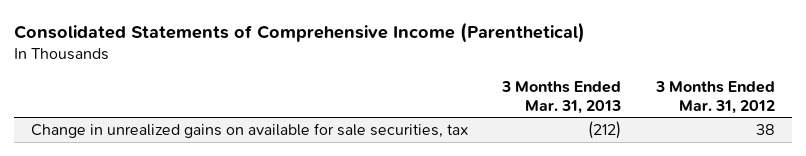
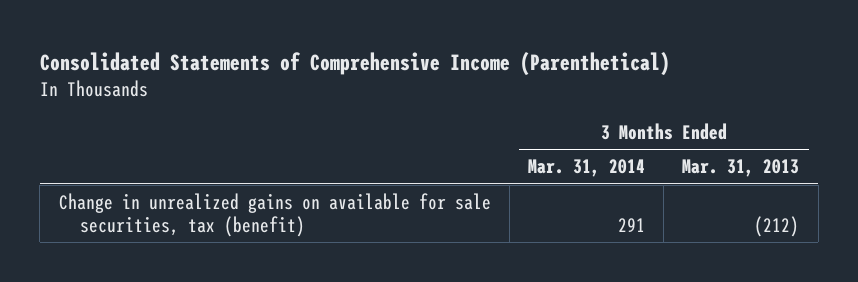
- | 3 Months Ended Mar. 31, 2013 | 3 Months Ended Mar. 31, 2012
+ | 3 Months Ended Mar. 31, 2014 | 3 Months Ended Mar. 31, 2013
- Change in unrealized gains on available for sale securities, tax | (212) | 38
+ Change in unrealized gains on available for sale securities, tax (benefit) | 291 | (212)

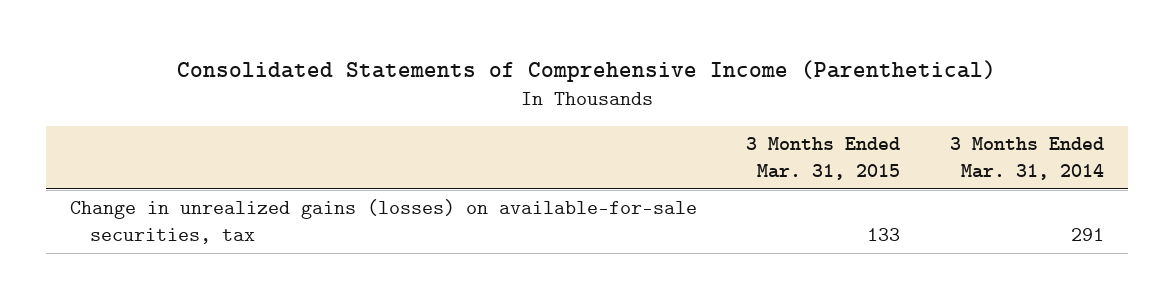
- | 3 Months Ended Mar. 31, 2014 | 3 Months Ended Mar. 31, 2013
+ | 3 Months Ended Mar. 31, 2015 | 3 Months Ended Mar. 31, 2014
- Change in unrealized gains on available for sale securities, tax (benefit) | 291 | (212)
+ Change in unrealized gains (losses) on available-for-sale securities, tax | 133 | 291

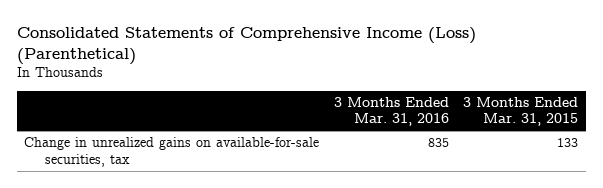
- Consolidated Statements of Comprehensive Income (Parenthetical)
+ Consolidated Statements of Comprehensive Income (Loss) (Parenthetical)
- | 3 Months Ended Mar. 31, 2015 | 3 Months Ended Mar. 31, 2014
+ | 3 Months Ended Mar. 31, 2016 | 3 Months Ended Mar. 31, 2015
- Change in unrealized gains (losses) on available-for-sale securities, tax | 133 | 291
+ Change in unrealized gains on available-for-sale securities, tax | 835 | 133

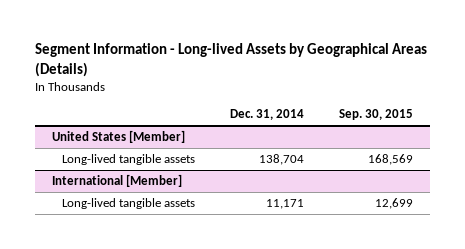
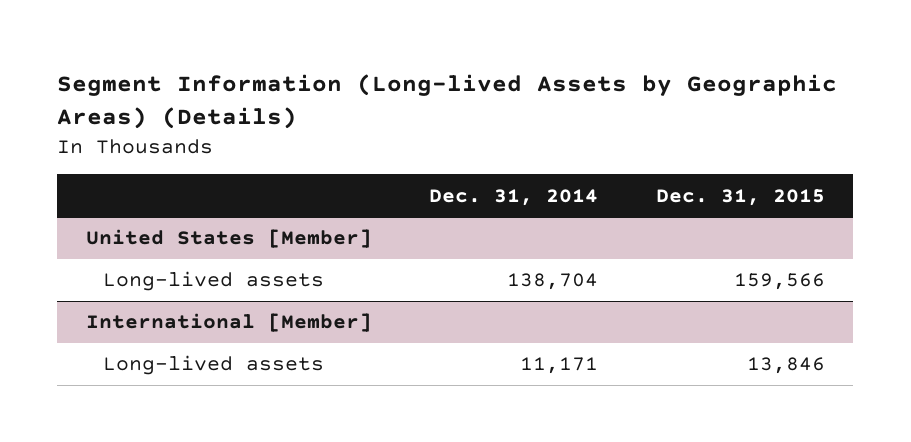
- Segment Information - Long-lived Assets by Geographical Areas (Details)
+ Segment Information (Long-lived Assets by Geographic Areas) (Details)
- | Dec. 31, 2014 | Sep. 30, 2015
+ | Dec. 31, 2014 | Dec. 31, 2015
@ United States [Member]
- Long-lived tangible assets | 138,704 | 168,569
+ Long-lived assets | 138,704 | 159,566
@ International [Member]
- Long-lived tangible assets | 11,171 | 12,699
+ Long-lived assets | 11,171 | 13,846

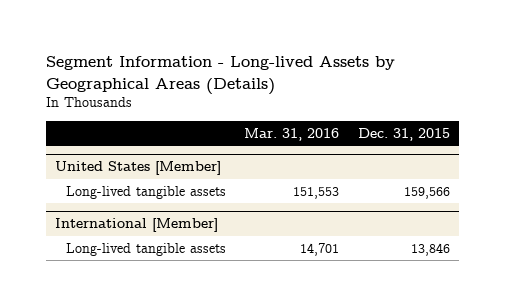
- Segment Information (Long-lived Assets by Geographic Areas) (Details)
+ Segment Information - Long-lived Assets by Geographical Areas (Details)
- | Dec. 31, 2014 | Dec. 31, 2015
+ | Mar. 31, 2016 | Dec. 31, 2015
@ United States [Member]
- Long-lived assets | 138,704 | 159,566
+ Long-lived tangible assets | 151,553 | 159,566
@ International [Member]
- Long-lived assets | 11,171 | 13,846
+ Long-lived tangible assets | 14,701 | 13,846

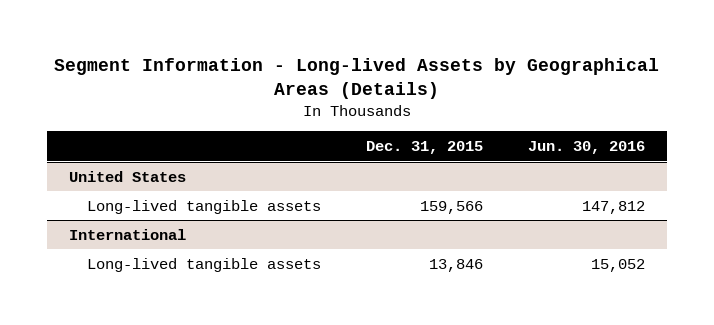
- | Mar. 31, 2016 | Dec. 31, 2015
+ | Dec. 31, 2015 | Jun. 30, 2016
- United States [Member]
+ United States
- International [Member]
+ International

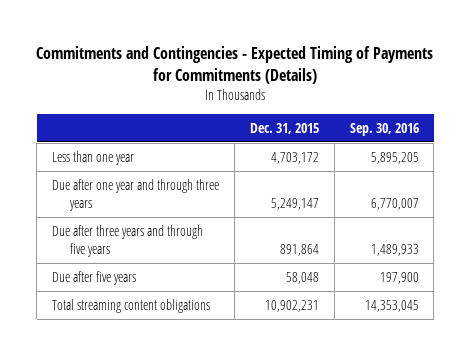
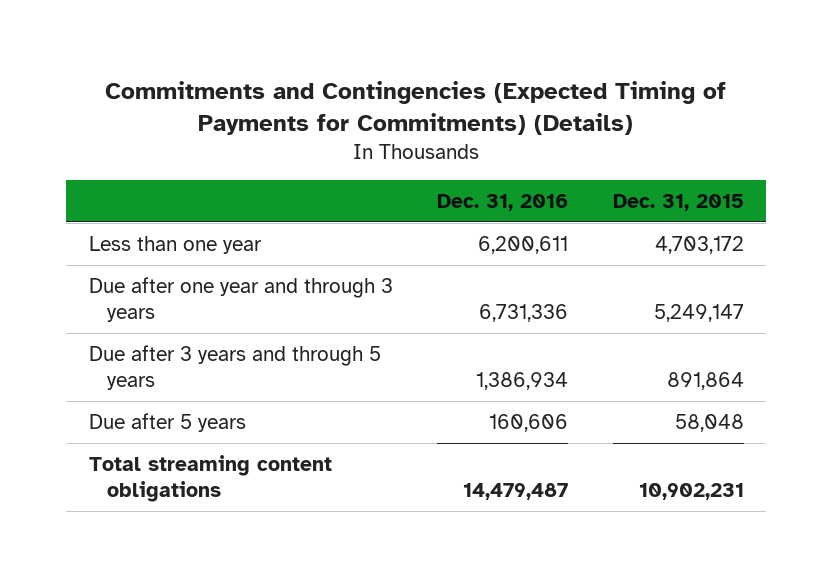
- Commitments and Contingencies - Expected Timing of Payments for Commitments (Details)
+ Commitments and Contingencies (Expected Timing of Payments for Commitments) (Details)
- | Dec. 31, 2015 | Sep. 30, 2016
+ | Dec. 31, 2016 | Dec. 31, 2015
- Due after one year and through three years | 5,249,147 | 6,770,007
- Due after three years and through five years | 891,864 | 1,489,933
- Due after five years | 58,048 | 197,900
+ Due after one year and through 3 years | 6,731,336 | 5,249,147
+ Due after 3 years and through 5 years | 1,386,934 | 891,864
+ Due after 5 years | 160,606 | 58,048

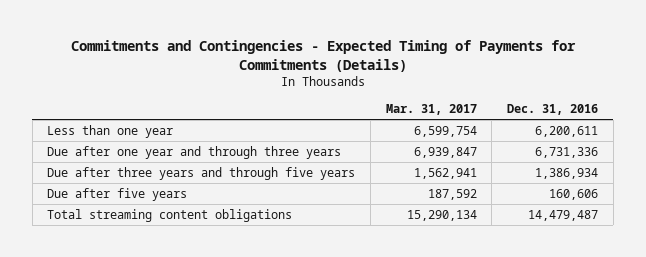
- Commitments and Contingencies (Expected Timing of Payments for Commitments) (Details)
+ Commitments and Contingencies - Expected Timing of Payments for Commitments (Details)
- | Dec. 31, 2016 | Dec. 31, 2015
+ | Mar. 31, 2017 | Dec. 31, 2016
- Due after one year and through 3 years | 6,731,336 | 5,249,147
- Due after 3 years and through 5 years | 1,386,934 | 891,864
- Due after 5 years | 160,606 | 58,048
+ Due after one year and through three years | 6,939,847 | 6,731,336
+ Due after three years and through five years | 1,562,941 | 1,386,934
+ Due after five years | 187,592 | 160,606

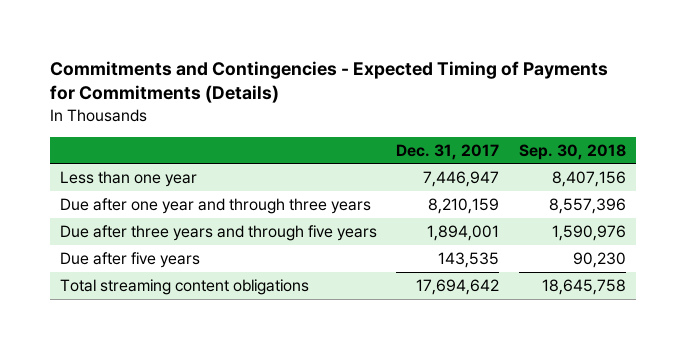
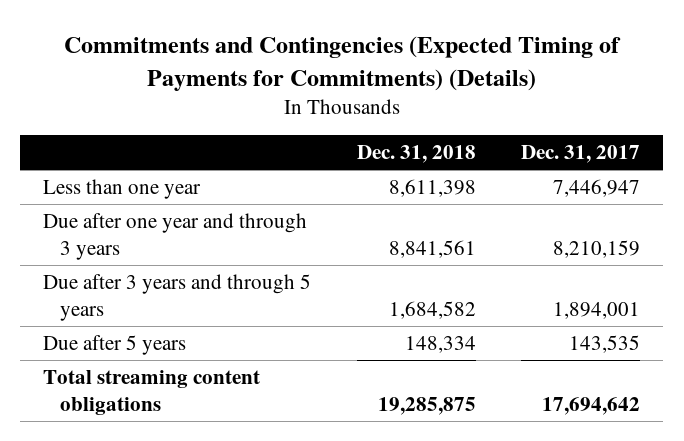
- Commitments and Contingencies - Expected Timing of Payments for Commitments (Details)
+ Commitments and Contingencies (Expected Timing of Payments for Commitments) (Details)
- | Dec. 31, 2017 | Sep. 30, 2018
+ | Dec. 31, 2018 | Dec. 31, 2017
- Due after one year and through three years | 8,210,159 | 8,557,396
- Due after three years and through five years | 1,894,001 | 1,590,976
- Due after five years | 143,535 | 90,230
+ Due after one year and through 3 years | 8,841,561 | 8,210,159
+ Due after 3 years and through 5 years | 1,684,582 | 1,894,001
+ Due after 5 years | 148,334 | 143,535

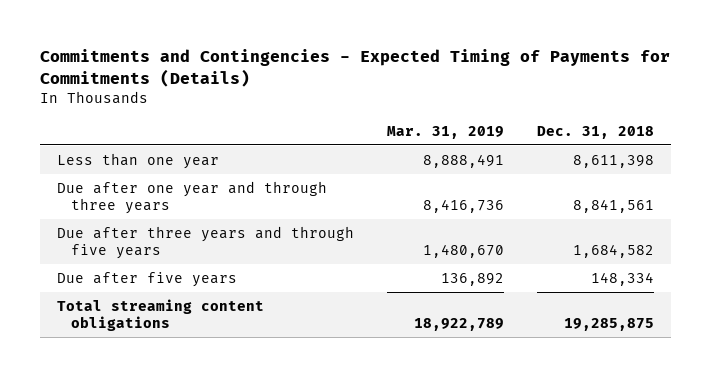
- Commitments and Contingencies (Expected Timing of Payments for Commitments) (Details)
+ Commitments and Contingencies - Expected Timing of Payments for Commitments (Details)
- | Dec. 31, 2018 | Dec. 31, 2017
+ | Mar. 31, 2019 | Dec. 31, 2018
- Due after one year and through 3 years | 8,841,561 | 8,210,159
- Due after 3 years and through 5 years | 1,684,582 | 1,894,001
- Due after 5 years | 148,334 | 143,535
+ Due after one year and through three years | 8,416,736 | 8,841,561
+ Due after three years and through five years | 1,480,670 | 1,684,582
+ Due after five years | 136,892 | 148,334

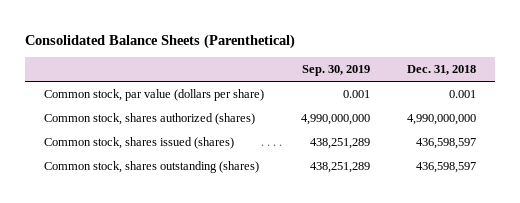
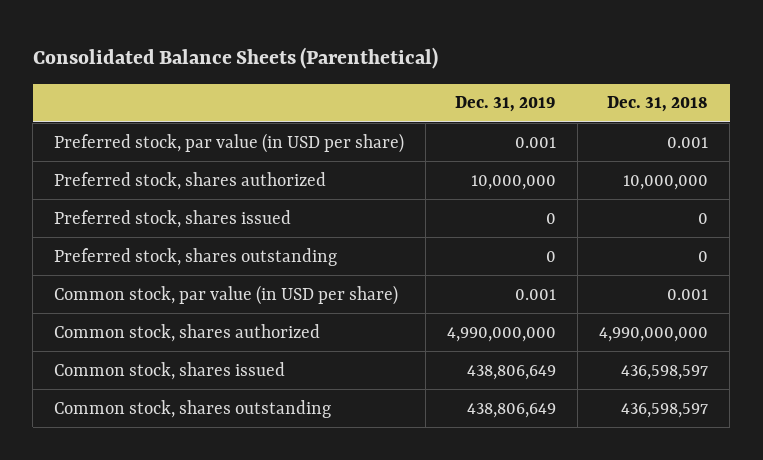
- | Sep. 30, 2019 | Dec. 31, 2018
+ | Dec. 31, 2019 | Dec. 31, 2018
- Common stock, par value (dollars per share) | 0.001 | 0.001
- Common stock, shares authorized (shares) | 4,990,000,000 | 4,990,000,000
- Common stock, shares issued (shares) | 438,251,289 | 436,598,597
- Common stock, shares outstanding (shares) | 438,251,289 | 436,598,597
+ Preferred stock, par value (in USD per share) | 0.001 | 0.001
+ Preferred stock, shares authorized | 10,000,000 | 10,000,000
+ Preferred stock, shares issued | 0 | 0
+ Preferred stock, shares outstanding | 0 | 0
+ Common stock, par value (in USD per share) | 0.001 | 0.001
+ Common stock, shares authorized | 4,990,000,000 | 4,990,000,000
+ Common stock, shares issued | 438,806,649 | 436,598,597
+ Common stock, shares outstanding | 438,806,649 | 436,598,597

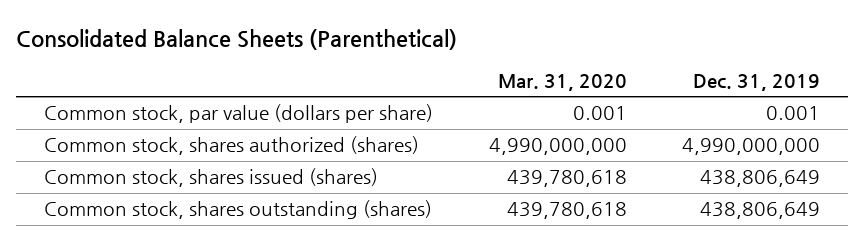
- | Dec. 31, 2019 | Dec. 31, 2018
+ | Mar. 31, 2020 | Dec. 31, 2019
- Preferred stock, par value (in USD per share) | 0.001 | 0.001
- Preferred stock, shares authorized | 10,000,000 | 10,000,000
- Preferred stock, shares issued | 0 | 0
- Preferred stock, shares outstanding | 0 | 0
- Common stock, par value (in USD per share) | 0.001 | 0.001
- Common stock, shares authorized | 4,990,000,000 | 4,990,000,000
- Common stock, shares issued | 438,806,649 | 436,598,597
- Common stock, shares outstanding | 438,806,649 | 436,598,597
+ Common stock, par value (dollars per share) | 0.001 | 0.001
+ Common stock, shares authorized (shares) | 4,990,000,000 | 4,990,000,000
+ Common stock, shares issued (shares) | 439,780,618 | 438,806,649
+ Common stock, shares outstanding (shares) | 439,780,618 | 438,806,649

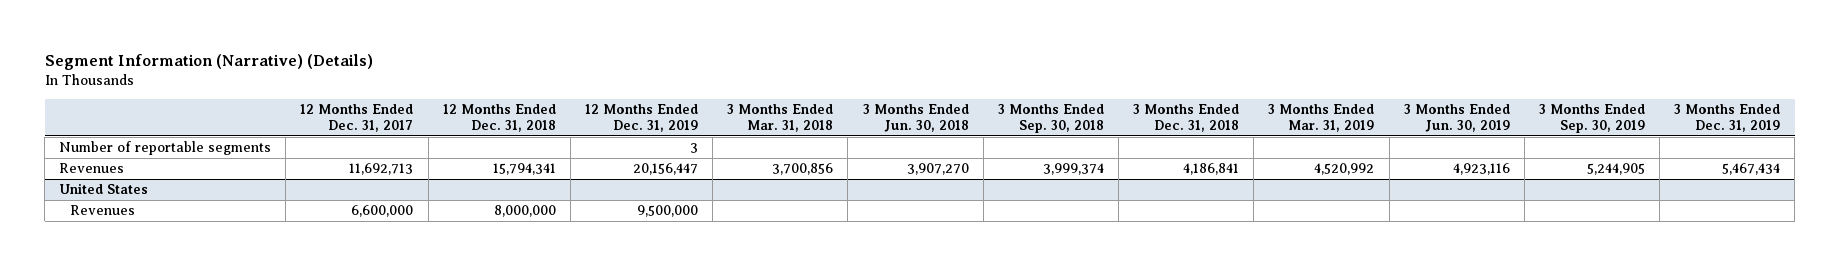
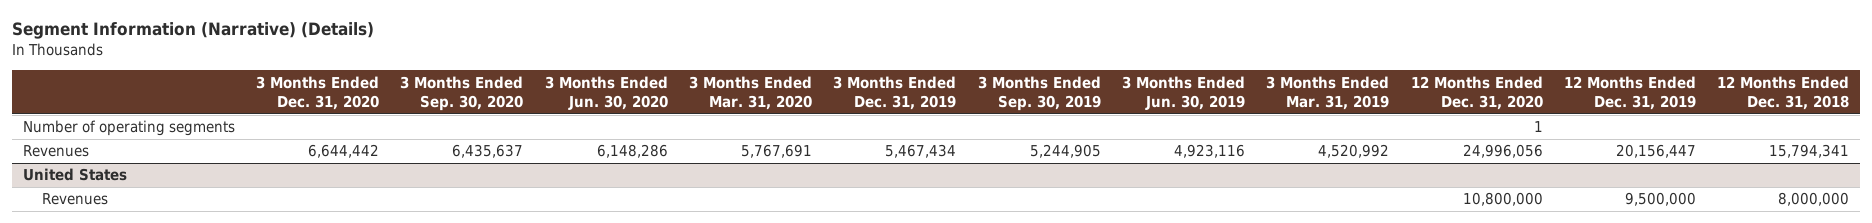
- | 12 Months Ended Dec. 31, 2017 | 12 Months Ended Dec. 31, 2018 | 12 Months Ended Dec. 31, 2019 | 3 Months Ended Mar. 31, 2018 | 3 Months Ended Jun. 30, 2018 | 3 Months Ended Sep. 30, 2018 | 3 Months Ended Dec. 31, 2018 | 3 Months Ended Mar. 31, 2019 | 3 Months Ended Jun. 30, 2019 | 3 Months Ended Sep. 30, 2019 | 3 Months Ended Dec. 31, 2019
+ | 3 Months Ended Dec. 31, 2020 | 3 Months Ended Sep. 30, 2020 | 3 Months Ended Jun. 30, 2020 | 3 Months Ended Mar. 31, 2020 | 3 Months Ended Dec. 31, 2019 | 3 Months Ended Sep. 30, 2019 | 3 Months Ended Jun. 30, 2019 | 3 Months Ended Mar. 31, 2019 | 12 Months Ended Dec. 31, 2020 | 12 Months Ended Dec. 31, 2019 | 12 Months Ended Dec. 31, 2018
- Number of reportable segments | | | 3 | | | | | | | |
+ Number of operating segments | | | | | | | | | 1 | |

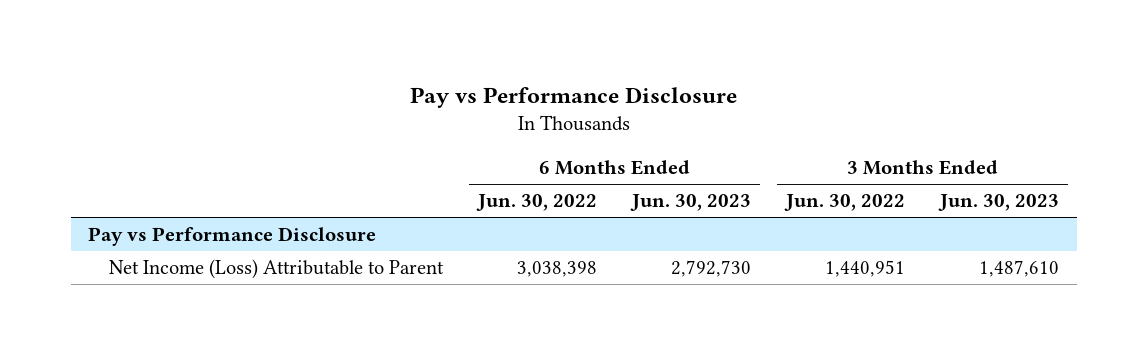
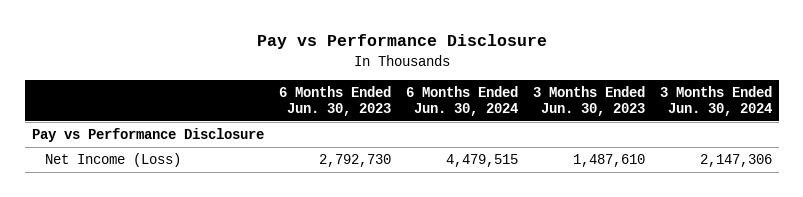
- | 6 Months Ended Jun. 30, 2022 | 6 Months Ended Jun. 30, 2023 | 3 Months Ended Jun. 30, 2022 | 3 Months Ended Jun. 30, 2023
+ | 6 Months Ended Jun. 30, 2023 | 6 Months Ended Jun. 30, 2024 | 3 Months Ended Jun. 30, 2023 | 3 Months Ended Jun. 30, 2024
- Net Income (Loss) Attributable to Parent | 3,038,398 | 2,792,730 | 1,440,951 | 1,487,610
+ Net Income (Loss) | 2,792,730 | 4,479,515 | 1,487,610 | 2,147,306

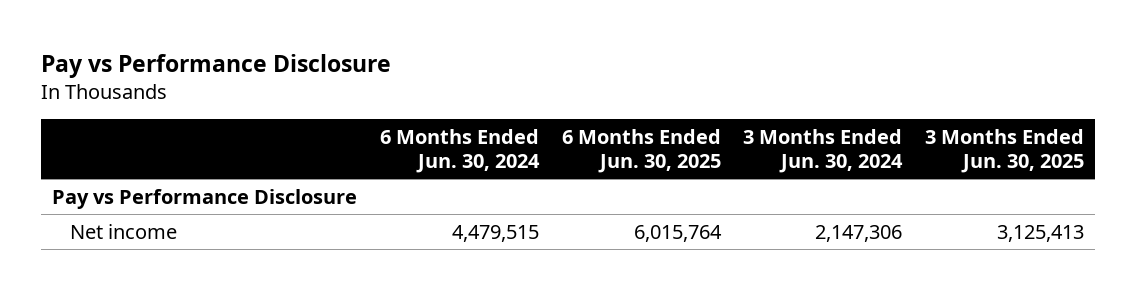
- | 6 Months Ended Jun. 30, 2023 | 6 Months Ended Jun. 30, 2024 | 3 Months Ended Jun. 30, 2023 | 3 Months Ended Jun. 30, 2024
+ | 6 Months Ended Jun. 30, 2024 | 6 Months Ended Jun. 30, 2025 | 3 Months Ended Jun. 30, 2024 | 3 Months Ended Jun. 30, 2025
- Net Income (Loss) | 2,792,730 | 4,479,515 | 1,487,610 | 2,147,306
+ Net income | 4,479,515 | 6,015,764 | 2,147,306 | 3,125,413

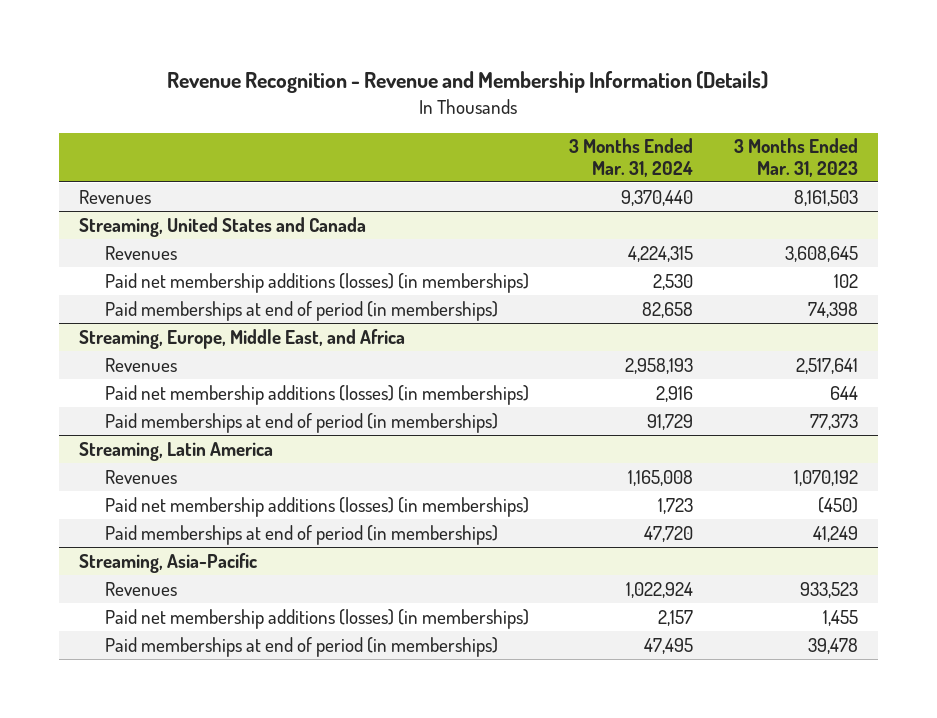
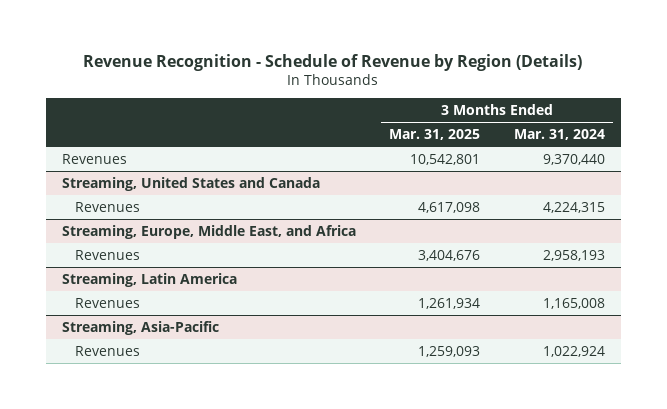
- Revenue Recognition - Revenue and Membership Information (Details)
+ Revenue Recognition - Schedule of Revenue by Region (Details)
- | 3 Months Ended Mar. 31, 2024 | 3 Months Ended Mar. 31, 2023
+ | 3 Months Ended Mar. 31, 2025 | 3 Months Ended Mar. 31, 2024
@ Streaming, United States and Canada
- Paid net membership additions (losses) (in memberships) | 2,530 | 102
- Paid memberships at end of period (in memberships) | 82,658 | 74,398
@ Streaming, Europe, Middle East, and Africa
- Paid net membership additions (losses) (in memberships) | 2,916 | 644
- Paid memberships at end of period (in memberships) | 91,729 | 77,373
@ Streaming, Latin America
- Paid net membership additions (losses) (in memberships) | 1,723 | (450)
- Paid memberships at end of period (in memberships) | 47,720 | 41,249
@ Streaming, Asia-Pacific
- Paid net membership additions (losses) (in memberships) | 2,157 | 1,455
- Paid memberships at end of period (in memberships) | 47,495 | 39,478

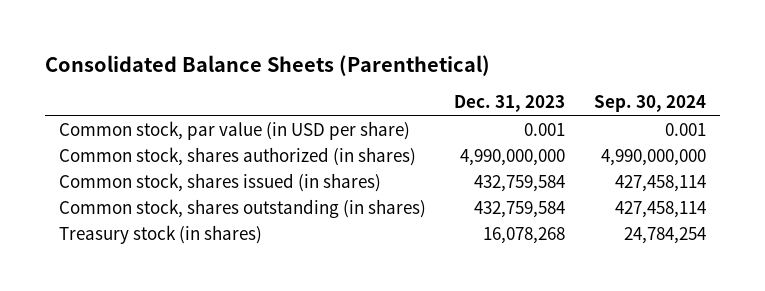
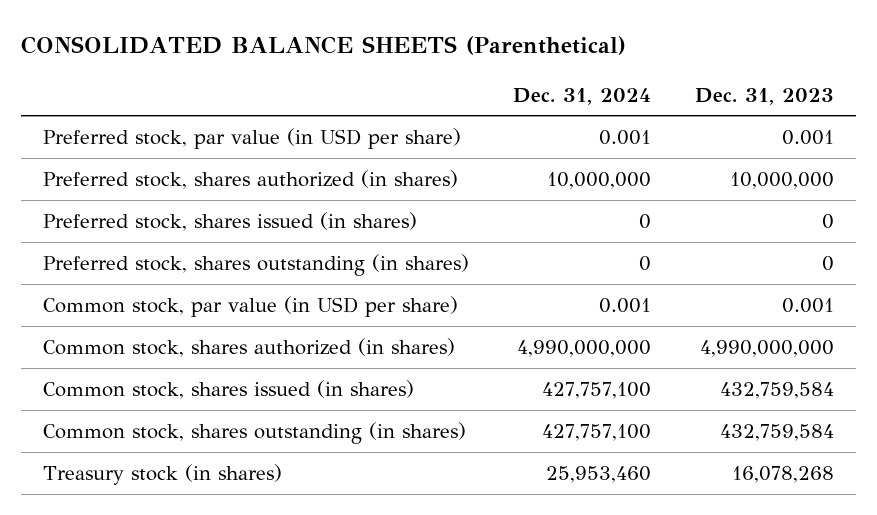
- Consolidated Balance Sheets (Parenthetical)
+ CONSOLIDATED BALANCE SHEETS (Parenthetical)
- | Dec. 31, 2023 | Sep. 30, 2024
+ | Dec. 31, 2024 | Dec. 31, 2023
+ Preferred stock, par value (in USD per share) | 0.001 | 0.001
+ Preferred stock, shares authorized (in shares) | 10,000,000 | 10,000,000
+ Preferred stock, shares issued (in shares) | 0 | 0
+ Preferred stock, shares outstanding (in shares) | 0 | 0

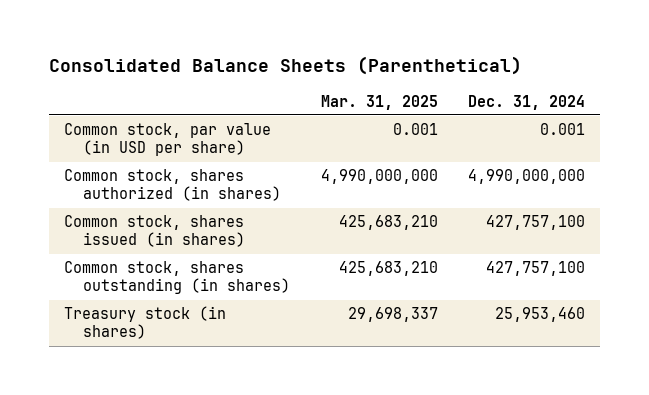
- CONSOLIDATED BALANCE SHEETS (Parenthetical)
+ Consolidated Balance Sheets (Parenthetical)
- | Dec. 31, 2024 | Dec. 31, 2023
+ | Mar. 31, 2025 | Dec. 31, 2024
- Preferred stock, par value (in USD per share) | 0.001 | 0.001
- Preferred stock, shares authorized (in shares) | 10,000,000 | 10,000,000
- Preferred stock, shares issued (in shares) | 0 | 0
- Preferred stock, shares outstanding (in shares) | 0 | 0

